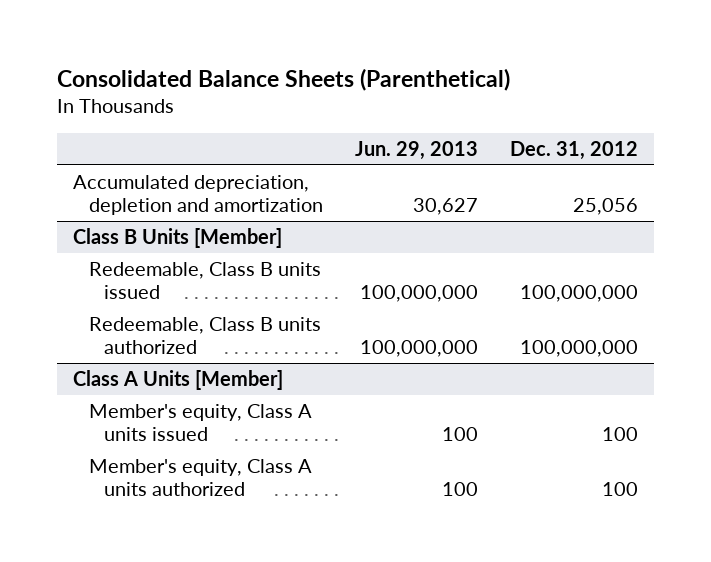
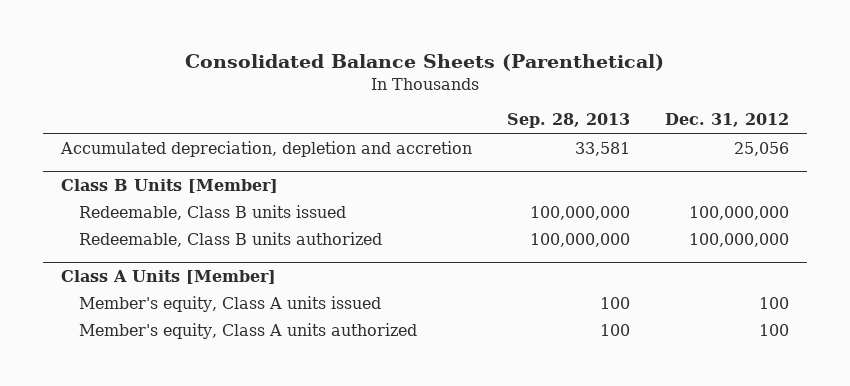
- | Jun. 29, 2013 | Dec. 31, 2012
+ | Sep. 28, 2013 | Dec. 31, 2012
- Accumulated depreciation, depletion and amortization | 30,627 | 25,056
+ Accumulated depreciation, depletion and accretion | 33,581 | 25,056

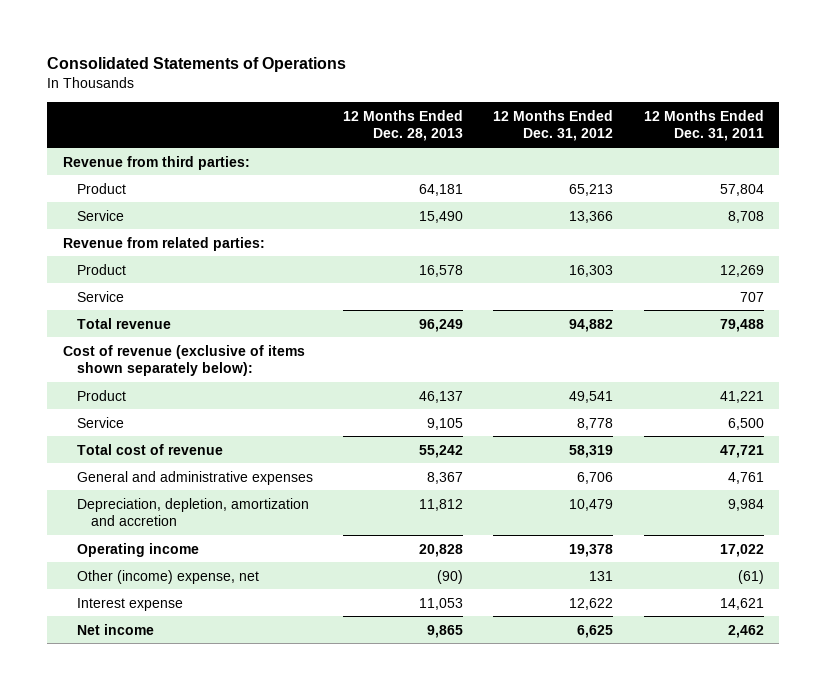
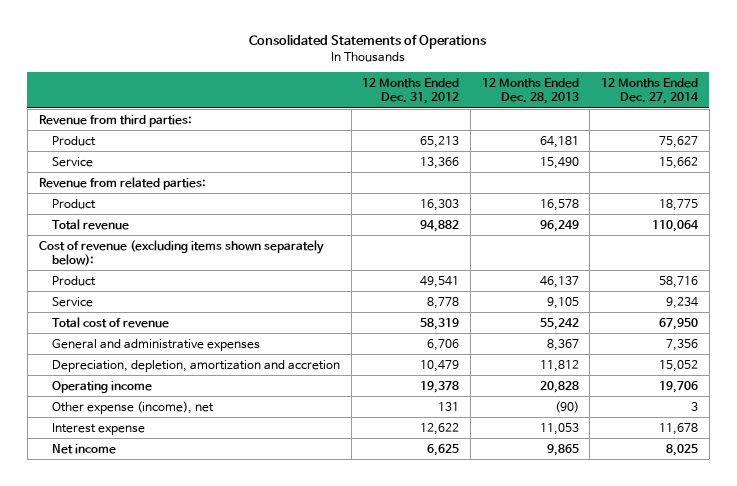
- | 12 Months Ended Dec. 28, 2013 | 12 Months Ended Dec. 31, 2012 | 12 Months Ended Dec. 31, 2011
+ | 12 Months Ended Dec. 31, 2012 | 12 Months Ended Dec. 28, 2013 | 12 Months Ended Dec. 27, 2014
- Service | | | 707
- Cost of revenue (exclusive of items shown separately below):
+ Cost of revenue (excluding items shown separately below):
- Other (income) expense, net | (90) | 131 | (61)
+ Other expense (income), net | 131 | (90) | 3

